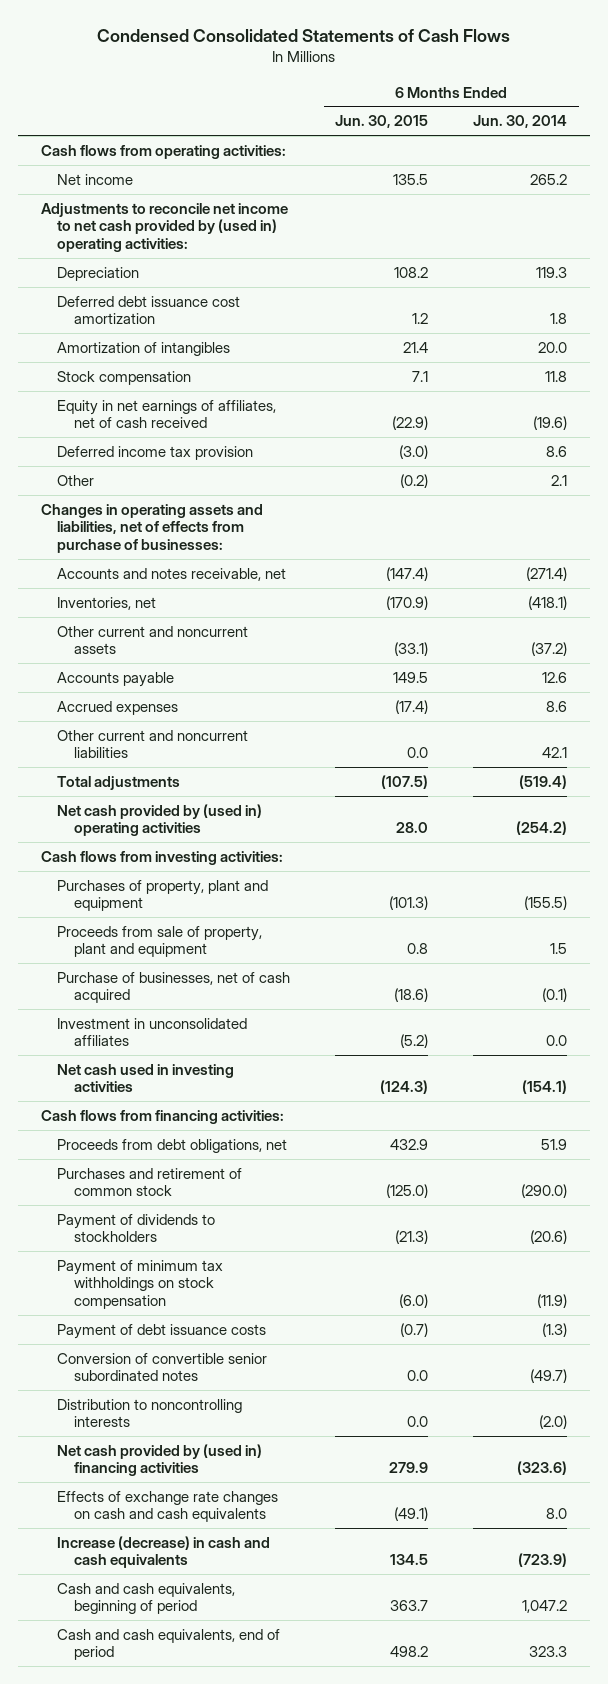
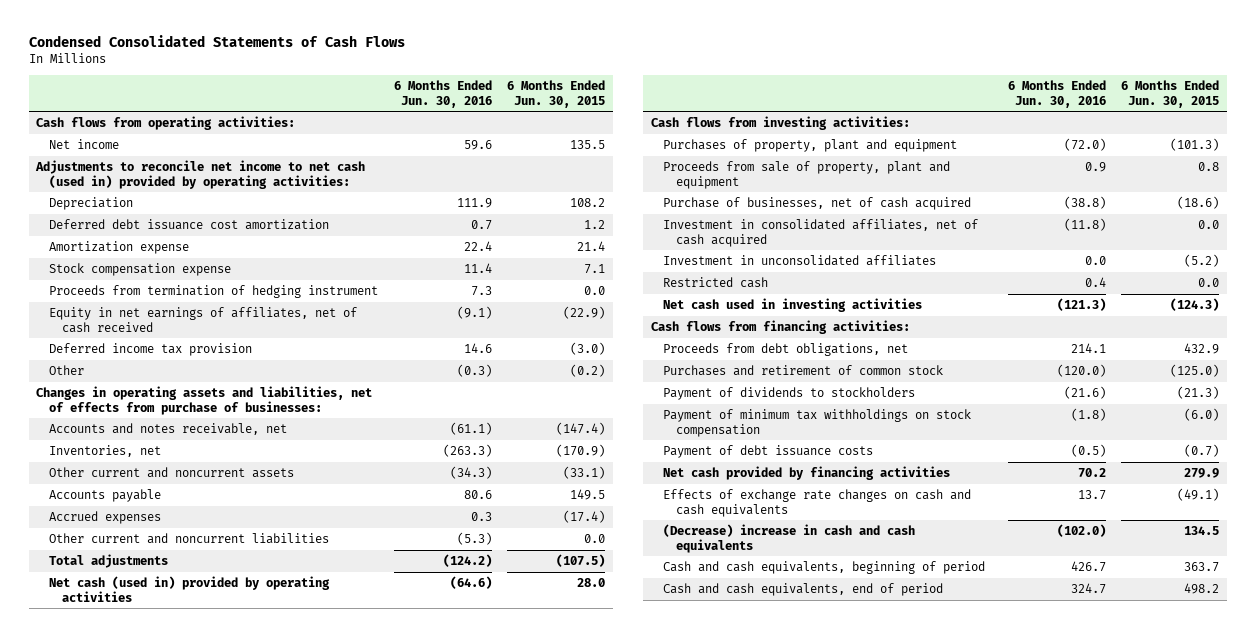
- | 6 Months Ended Jun. 30, 2015 | 6 Months Ended Jun. 30, 2014
+ | 6 Months Ended Jun. 30, 2016 | 6 Months Ended Jun. 30, 2015
- Adjustments to reconcile net income to net cash provided by (used in) operating activities:
+ Adjustments to reconcile net income to net cash (used in) provided by operating activities:
- Amortization of intangibles | 21.4 | 20.0
- Stock compensation | 7.1 | 11.8
+ Amortization expense | 22.4 | 21.4
+ Stock compensation expense | 11.4 | 7.1
+ Proceeds from termination of hedging instrument | 7.3 | 0.0
- Net cash provided by (used in) operating activities | 28.0 | (254.2)
+ Net cash (used in) provided by operating activities | (64.6) | 28.0
+ Investment in consolidated affiliates, net of cash acquired | (11.8) | 0.0
+ Restricted cash | 0.4 | 0.0
- Conversion of convertible senior subordinated notes | 0.0 | (49.7)
- Distribution to noncontrolling interests | 0.0 | (2.0)
- Net cash provided by (used in) financing activities | 279.9 | (323.6)
+ Net cash provided by financing activities | 70.2 | 279.9
- Increase (decrease) in cash and cash equivalents | 134.5 | (723.9)
+ (Decrease) increase in cash and cash equivalents | (102.0) | 134.5

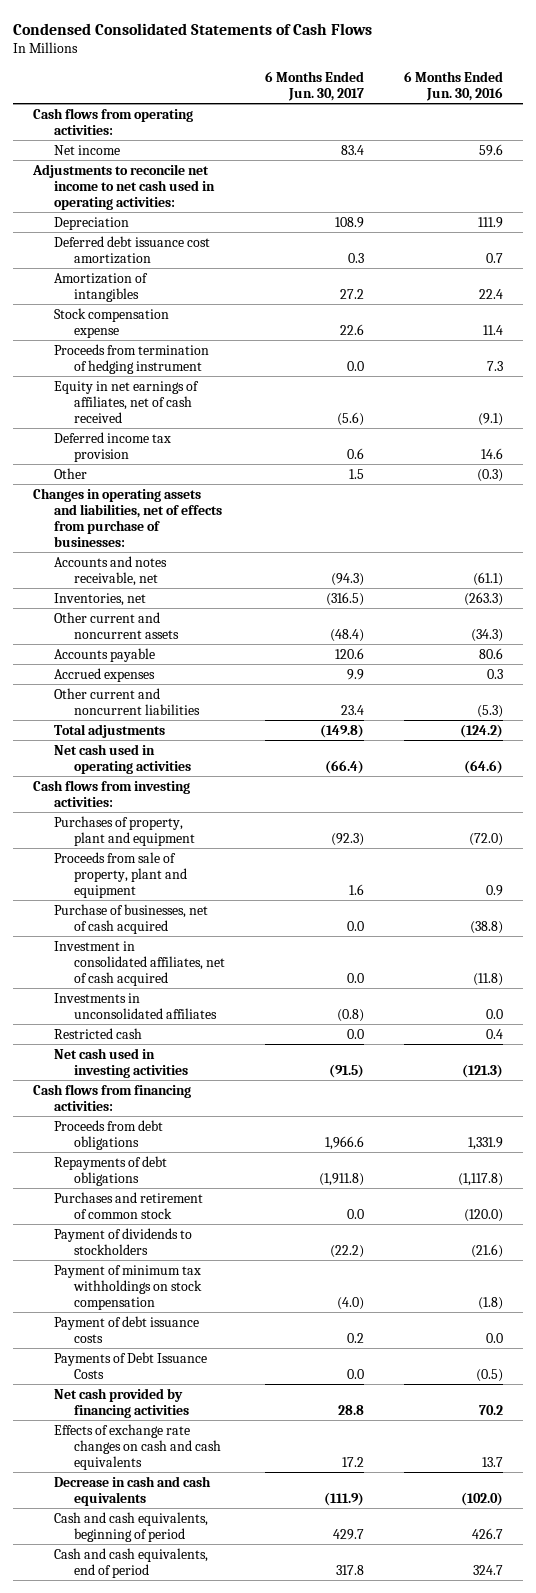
- | 6 Months Ended Jun. 30, 2016 | 6 Months Ended Jun. 30, 2015
+ | 6 Months Ended Jun. 30, 2017 | 6 Months Ended Jun. 30, 2016
- Adjustments to reconcile net income to net cash (used in) provided by operating activities:
+ Adjustments to reconcile net income to net cash used in operating activities:
- Amortization expense | 22.4 | 21.4
+ Amortization of intangibles | 27.2 | 22.4
- Net cash (used in) provided by operating activities | (64.6) | 28.0
+ Net cash used in operating activities | (66.4) | (64.6)
- Investment in unconsolidated affiliates | 0.0 | (5.2)
+ Investments in unconsolidated affiliates | (0.8) | 0.0
- Proceeds from debt obligations, net | 214.1 | 432.9
+ Proceeds from debt obligations | 1,966.6 | 1,331.9
+ Repayments of debt obligations | (1,911.8) | (1,117.8)
- Payment of debt issuance costs | (0.5) | (0.7)
+ Payment of debt issuance costs | 0.2 | 0.0
+ Payments of Debt Issuance Costs | 0.0 | (0.5)
- (Decrease) increase in cash and cash equivalents | (102.0) | 134.5
+ Decrease in cash and cash equivalents | (111.9) | (102.0)

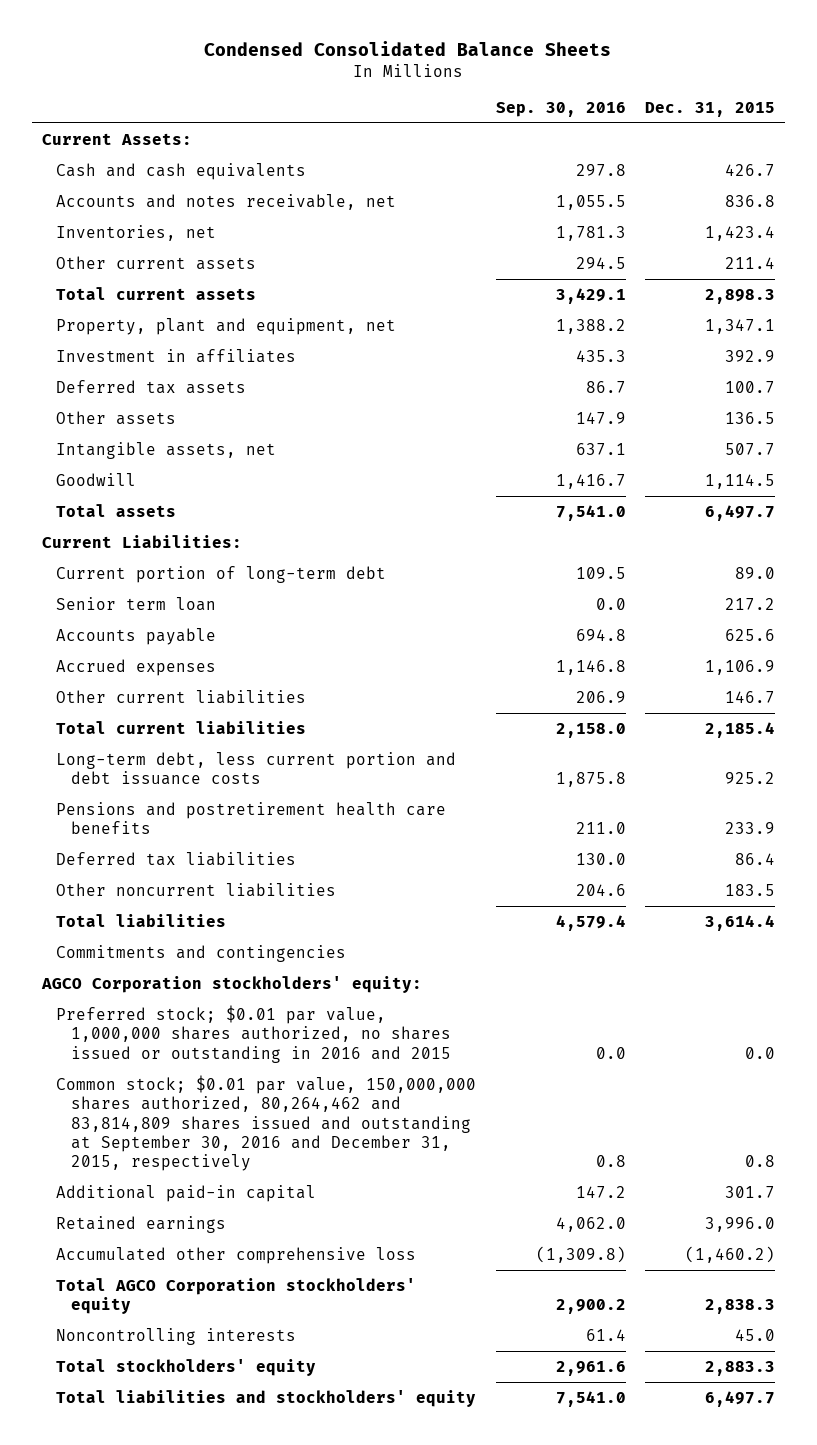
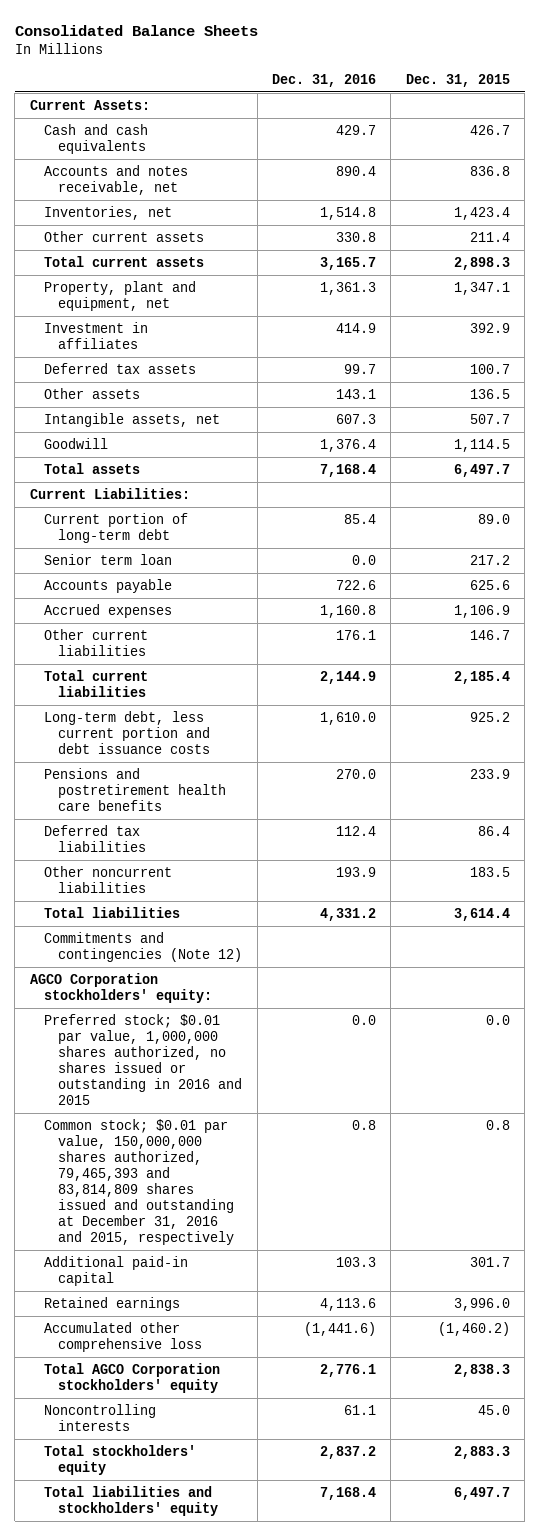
- Condensed Consolidated Balance Sheets
+ Consolidated Balance Sheets
- | Sep. 30, 2016 | Dec. 31, 2015
+ | Dec. 31, 2016 | Dec. 31, 2015
- Commitments and contingencies
+ Commitments and contingencies (Note 12)
- Common stock; $0.01 par value, 150,000,000 shares authorized, 80,264,462 and 83,814,809 shares issued and outstanding at September 30, 2016 and December 31, 2015, respectively | 0.8 | 0.8
+ Common stock; $0.01 par value, 150,000,000 shares authorized, 79,465,393 and 83,814,809 shares issued and outstanding at December 31, 2016 and 2015, respectively | 0.8 | 0.8

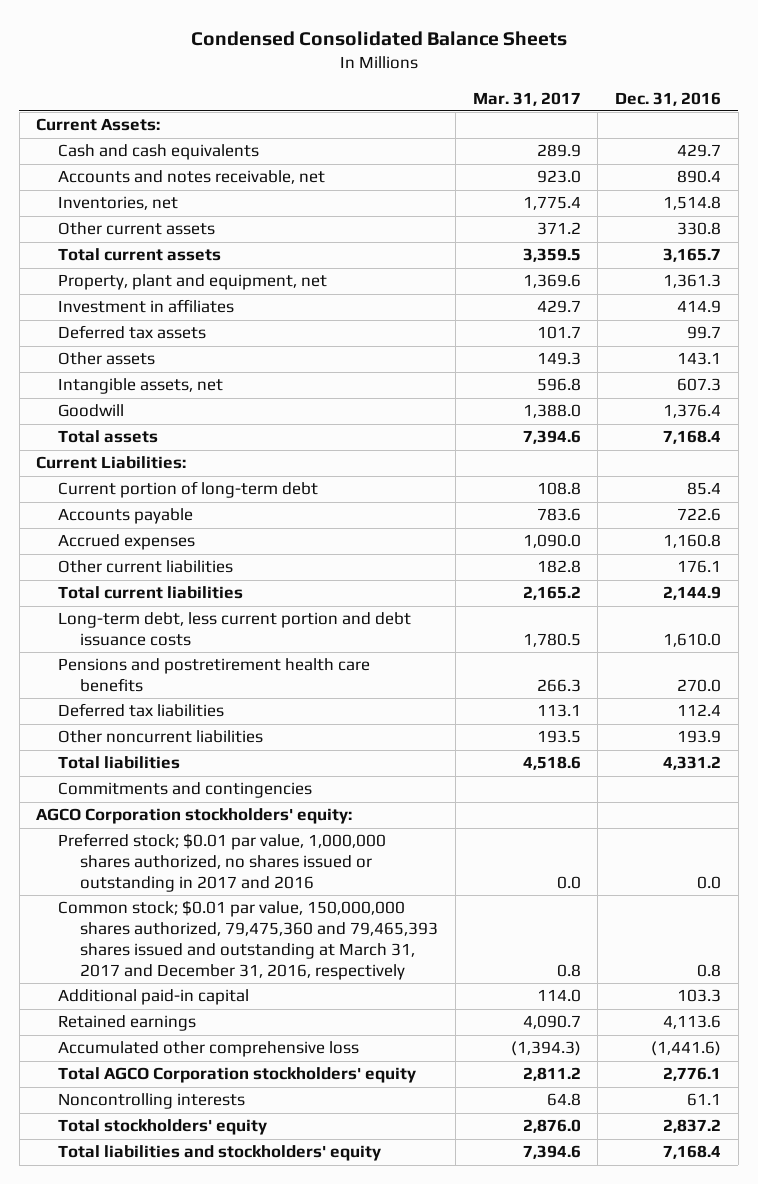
- Consolidated Balance Sheets
+ Condensed Consolidated Balance Sheets
- | Dec. 31, 2016 | Dec. 31, 2015
+ | Mar. 31, 2017 | Dec. 31, 2016
- Senior term loan | 0.0 | 217.2
- Commitments and contingencies (Note 12)
+ Commitments and contingencies
- Preferred stock; $0.01 par value, 1,000,000 shares authorized, no shares issued or outstanding in 2016 and 2015 | 0.0 | 0.0
- Common stock; $0.01 par value, 150,000,000 shares authorized, 79,465,393 and 83,814,809 shares issued and outstanding at December 31, 2016 and 2015, respectively | 0.8 | 0.8
+ Preferred stock; $0.01 par value, 1,000,000 shares authorized, no shares issued or outstanding in 2017 and 2016 | 0.0 | 0.0
+ Common stock; $0.01 par value, 150,000,000 shares authorized, 79,475,360 and 79,465,393 shares issued and outstanding at March 31, 2017 and December 31, 2016, respectively | 0.8 | 0.8

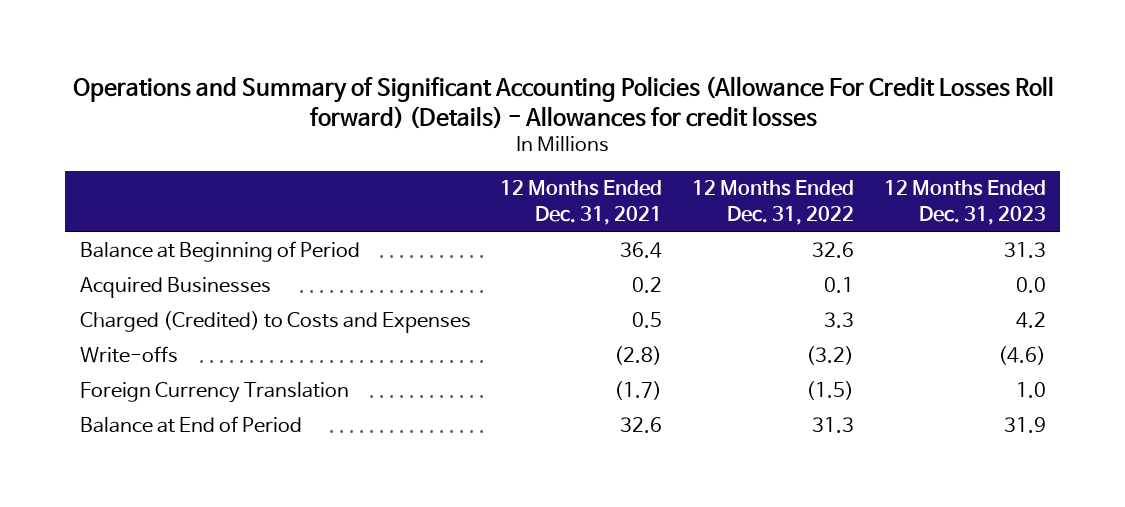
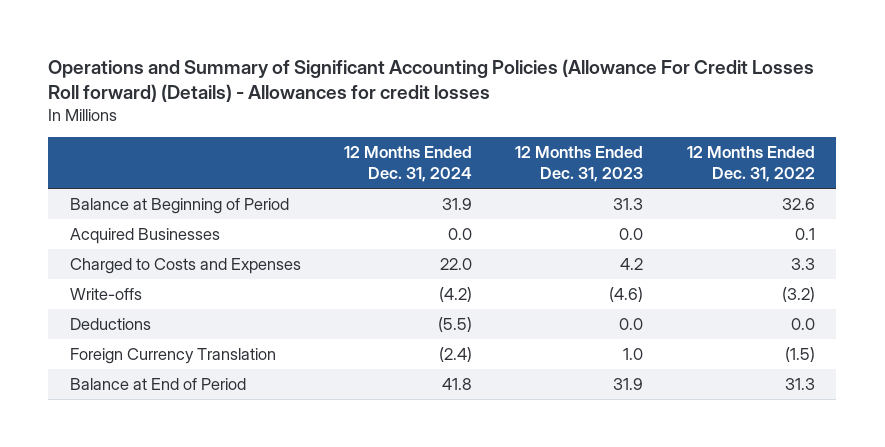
- | 12 Months Ended Dec. 31, 2021 | 12 Months Ended Dec. 31, 2022 | 12 Months Ended Dec. 31, 2023
+ | 12 Months Ended Dec. 31, 2024 | 12 Months Ended Dec. 31, 2023 | 12 Months Ended Dec. 31, 2022
- Charged (Credited) to Costs and Expenses | 0.5 | 3.3 | 4.2
+ Charged to Costs and Expenses | 22.0 | 4.2 | 3.3
+ Deductions | (5.5) | 0.0 | 0.0

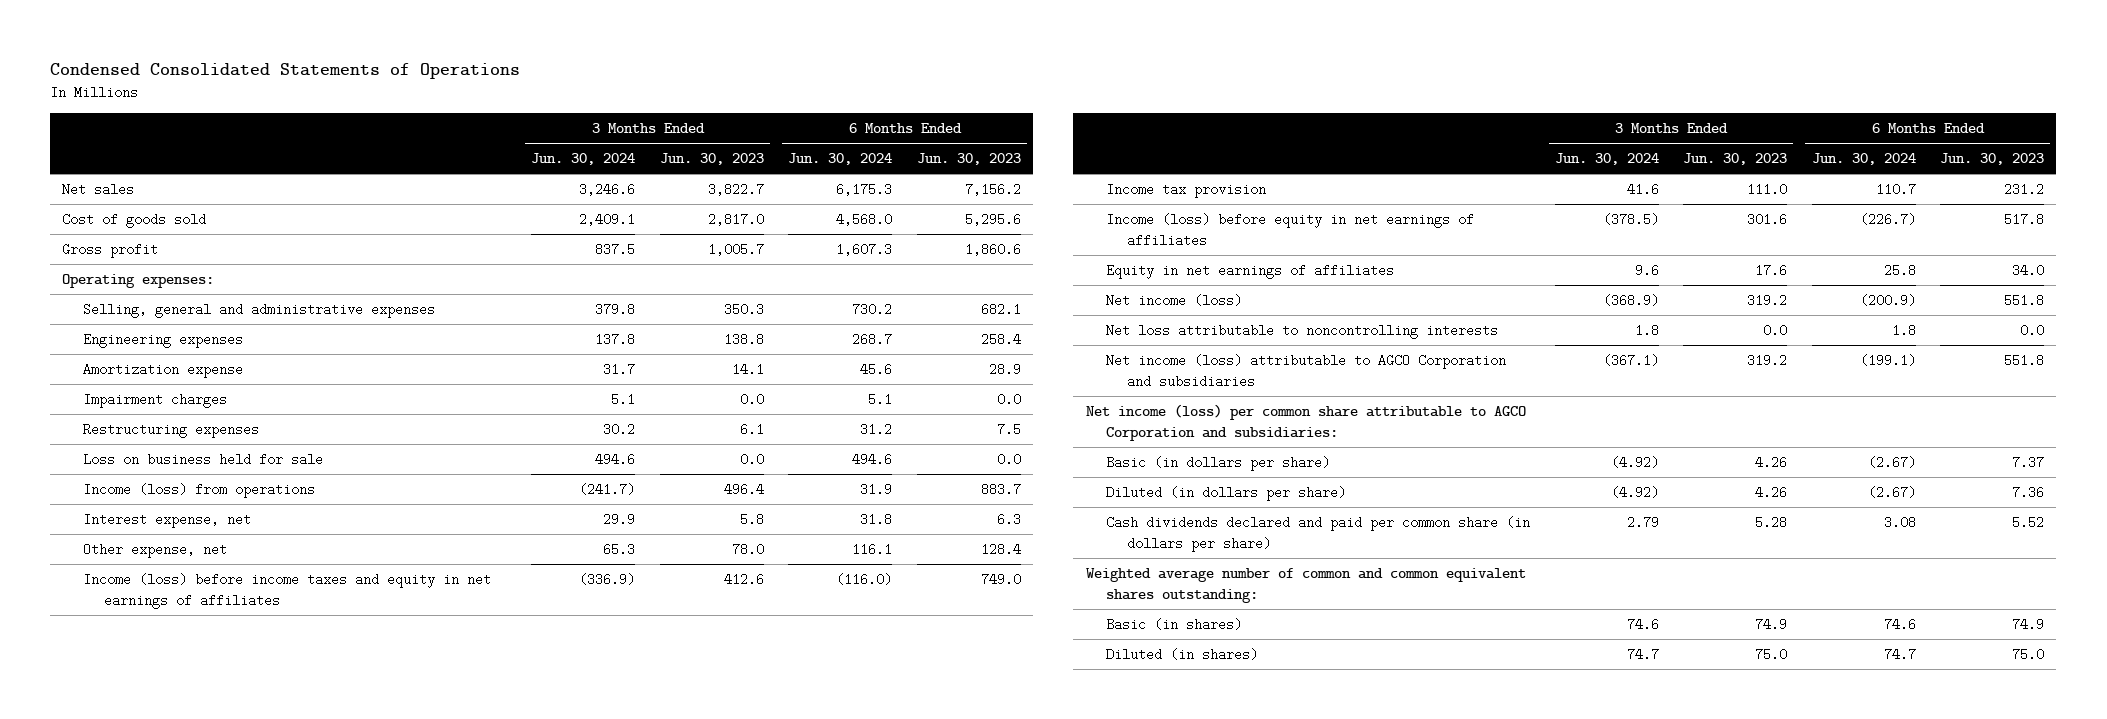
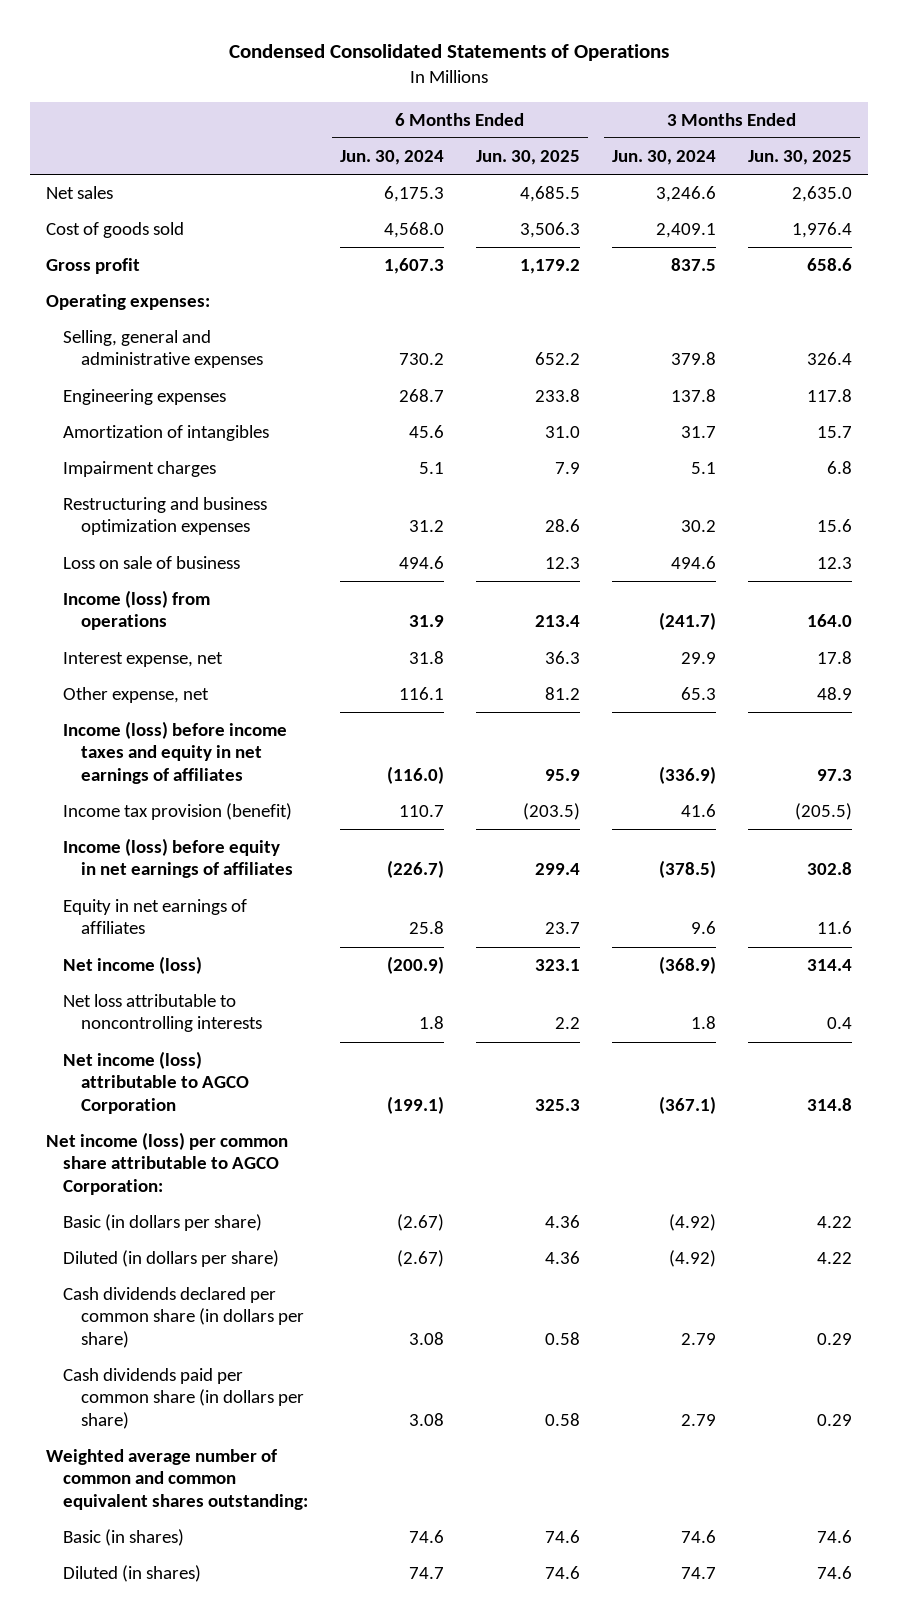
- | 3 Months Ended Jun. 30, 2024 | 3 Months Ended Jun. 30, 2023 | 6 Months Ended Jun. 30, 2024 | 6 Months Ended Jun. 30, 2023
+ | 6 Months Ended Jun. 30, 2024 | 6 Months Ended Jun. 30, 2025 | 3 Months Ended Jun. 30, 2024 | 3 Months Ended Jun. 30, 2025
- Amortization expense | 31.7 | 14.1 | 45.6 | 28.9
+ Amortization of intangibles | 45.6 | 31.0 | 31.7 | 15.7
- Restructuring expenses | 30.2 | 6.1 | 31.2 | 7.5
- Loss on business held for sale | 494.6 | 0.0 | 494.6 | 0.0
+ Restructuring and business optimization expenses | 31.2 | 28.6 | 30.2 | 15.6
+ Loss on sale of business | 494.6 | 12.3 | 494.6 | 12.3
- Income tax provision | 41.6 | 111.0 | 110.7 | 231.2
+ Income tax provision (benefit) | 110.7 | (203.5) | 41.6 | (205.5)
- Net income (loss) attributable to AGCO Corporation and subsidiaries | (367.1) | 319.2 | (199.1) | 551.8
- Net income (loss) per common share attributable to AGCO Corporation and subsidiaries:
+ Net income (loss) attributable to AGCO Corporation | (199.1) | 325.3 | (367.1) | 314.8
+ Net income (loss) per common share attributable to AGCO Corporation:
- Cash dividends declared and paid per common share (in dollars per share) | 2.79 | 5.28 | 3.08 | 5.52
+ Cash dividends declared per common share (in dollars per share) | 3.08 | 0.58 | 2.79 | 0.29
+ Cash dividends paid per common share (in dollars per share) | 3.08 | 0.58 | 2.79 | 0.29

